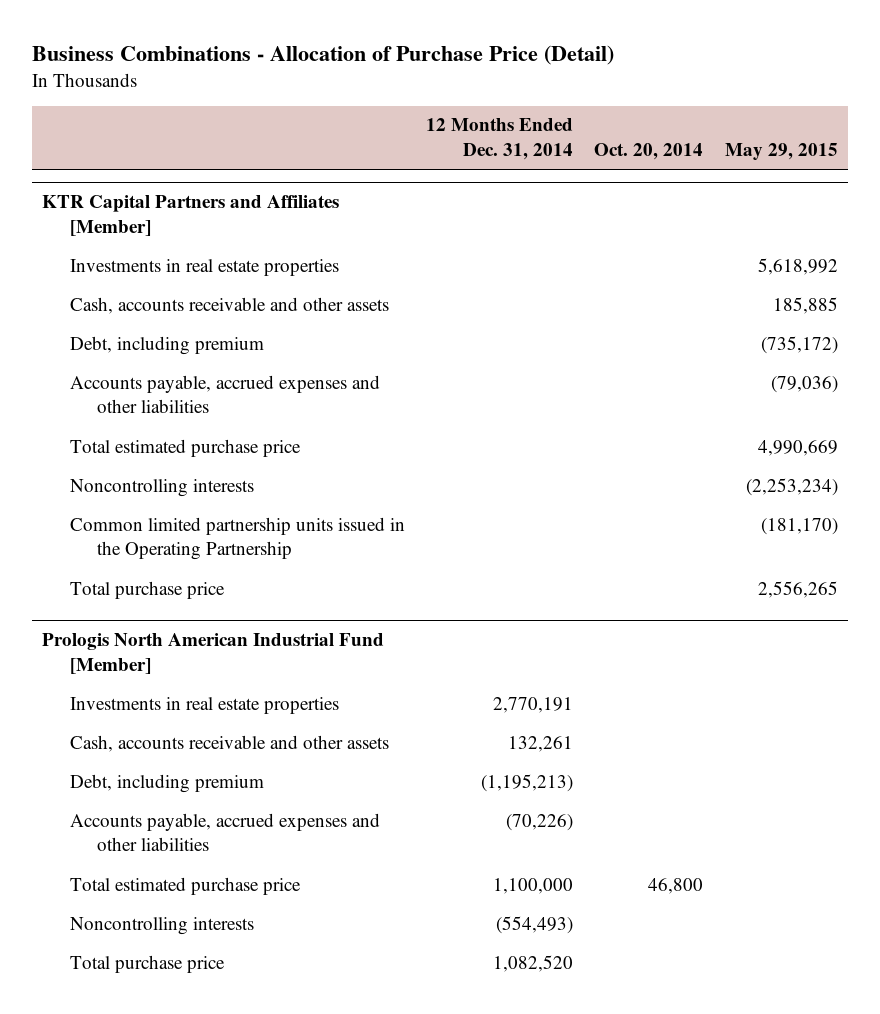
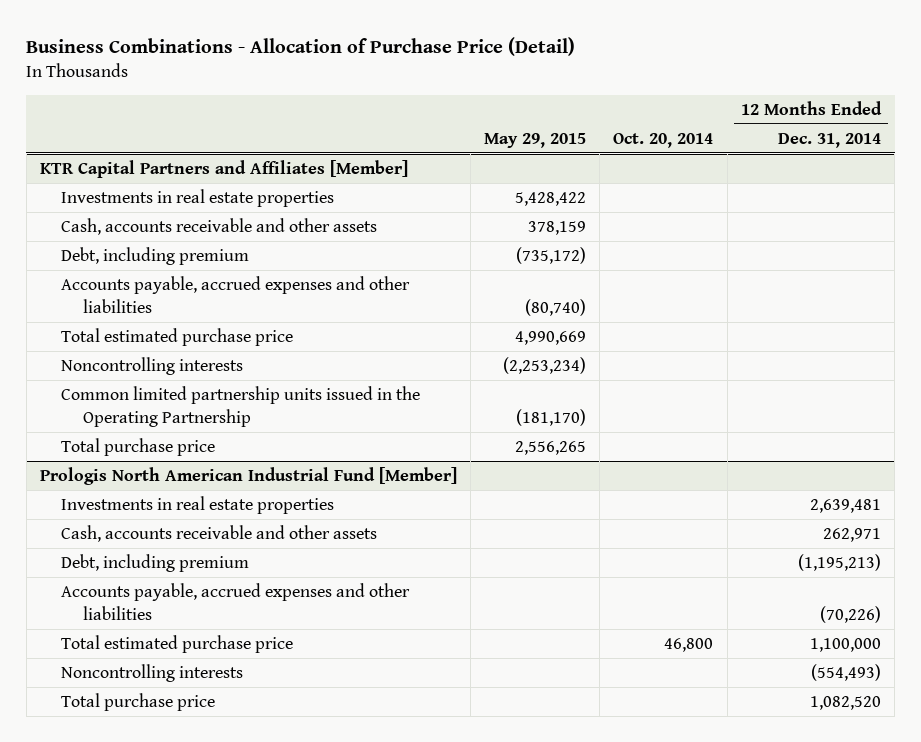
- | 12 Months Ended Dec. 31, 2014 | Oct. 20, 2014 | May 29, 2015
+ | May 29, 2015 | Oct. 20, 2014 | 12 Months Ended Dec. 31, 2014
@ KTR Capital Partners and Affiliates [Member]
- Investments in real estate properties | | | 5,618,992
- Cash, accounts receivable and other assets | | | 185,885
+ Investments in real estate properties | 5,428,422 | |
+ Cash, accounts receivable and other assets | 378,159 | |
- Accounts payable, accrued expenses and other liabilities | | | (79,036)
+ Accounts payable, accrued expenses and other liabilities | (80,740) | |
@ Prologis North American Industrial Fund [Member]
- Investments in real estate properties | 2,770,191 | |
- Cash, accounts receivable and other assets | 132,261 | |
+ Investments in real estate properties | | | 2,639,481
+ Cash, accounts receivable and other assets | | | 262,971

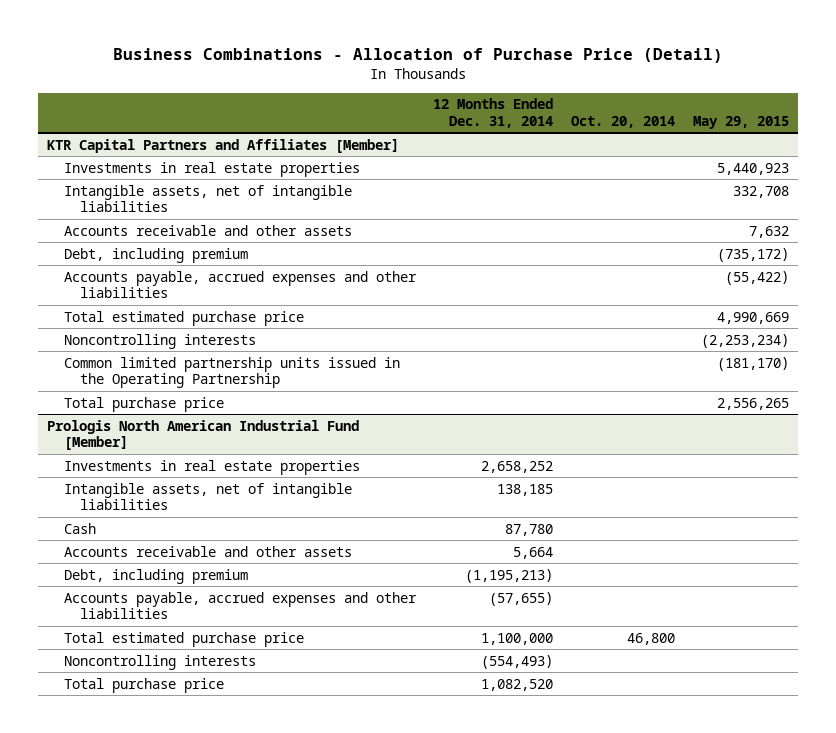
- | May 29, 2015 | Oct. 20, 2014 | 12 Months Ended Dec. 31, 2014
+ | 12 Months Ended Dec. 31, 2014 | Oct. 20, 2014 | May 29, 2015
@ KTR Capital Partners and Affiliates [Member]
- Investments in real estate properties | 5,428,422 | |
- Cash, accounts receivable and other assets | 378,159 | |
+ Investments in real estate properties | | | 5,440,923
+ Intangible assets, net of intangible liabilities | | | 332,708
+ Accounts receivable and other assets | | | 7,632
- Accounts payable, accrued expenses and other liabilities | (80,740) | |
+ Accounts payable, accrued expenses and other liabilities | | | (55,422)
@ Prologis North American Industrial Fund [Member]
- Investments in real estate properties | | | 2,639,481
- Cash, accounts receivable and other assets | | | 262,971
+ Investments in real estate properties | 2,658,252 | |
+ Intangible assets, net of intangible liabilities | 138,185 | |
+ Cash | 87,780 | |
+ Accounts receivable and other assets | 5,664 | |
- Accounts payable, accrued expenses and other liabilities | | | (70,226)
+ Accounts payable, accrued expenses and other liabilities | (57,655) | |

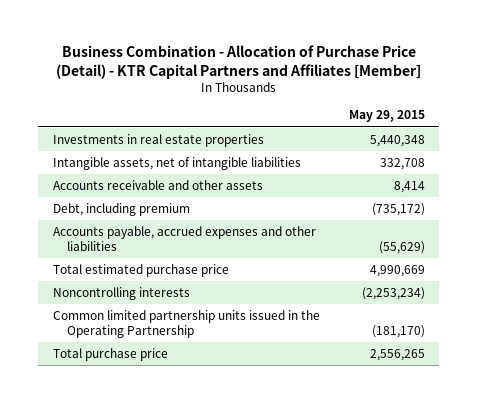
- Business Combinations - Allocation of Purchase Price (Detail)
+ Business Combination - Allocation of Purchase Price (Detail) - KTR Capital Partners and Affiliates [Member]
- | 12 Months Ended Dec. 31, 2014 | Oct. 20, 2014 | May 29, 2015
+ | May 29, 2015
- KTR Capital Partners and Affiliates [Member]
- Investments in real estate properties | | | 5,440,923
+ Investments in real estate properties | 5,440,348
- Accounts receivable and other assets | | | 7,632
+ Accounts receivable and other assets | 8,414
- Accounts payable, accrued expenses and other liabilities | | | (55,422)
+ Accounts payable, accrued expenses and other liabilities | (55,629)
- Prologis North American Industrial Fund [Member]
- Investments in real estate properties | 2,658,252 | |
- Intangible assets, net of intangible liabilities | 138,185 | |
- Cash | 87,780 | |
- Accounts receivable and other assets | 5,664 | |
- Debt, including premium | (1,195,213) | |
- Accounts payable, accrued expenses and other liabilities | (57,655) | |
- Total estimated purchase price | 1,100,000 | 46,800 |
- Noncontrolling interests | (554,493) | |
- Total purchase price | 1,082,520 | |

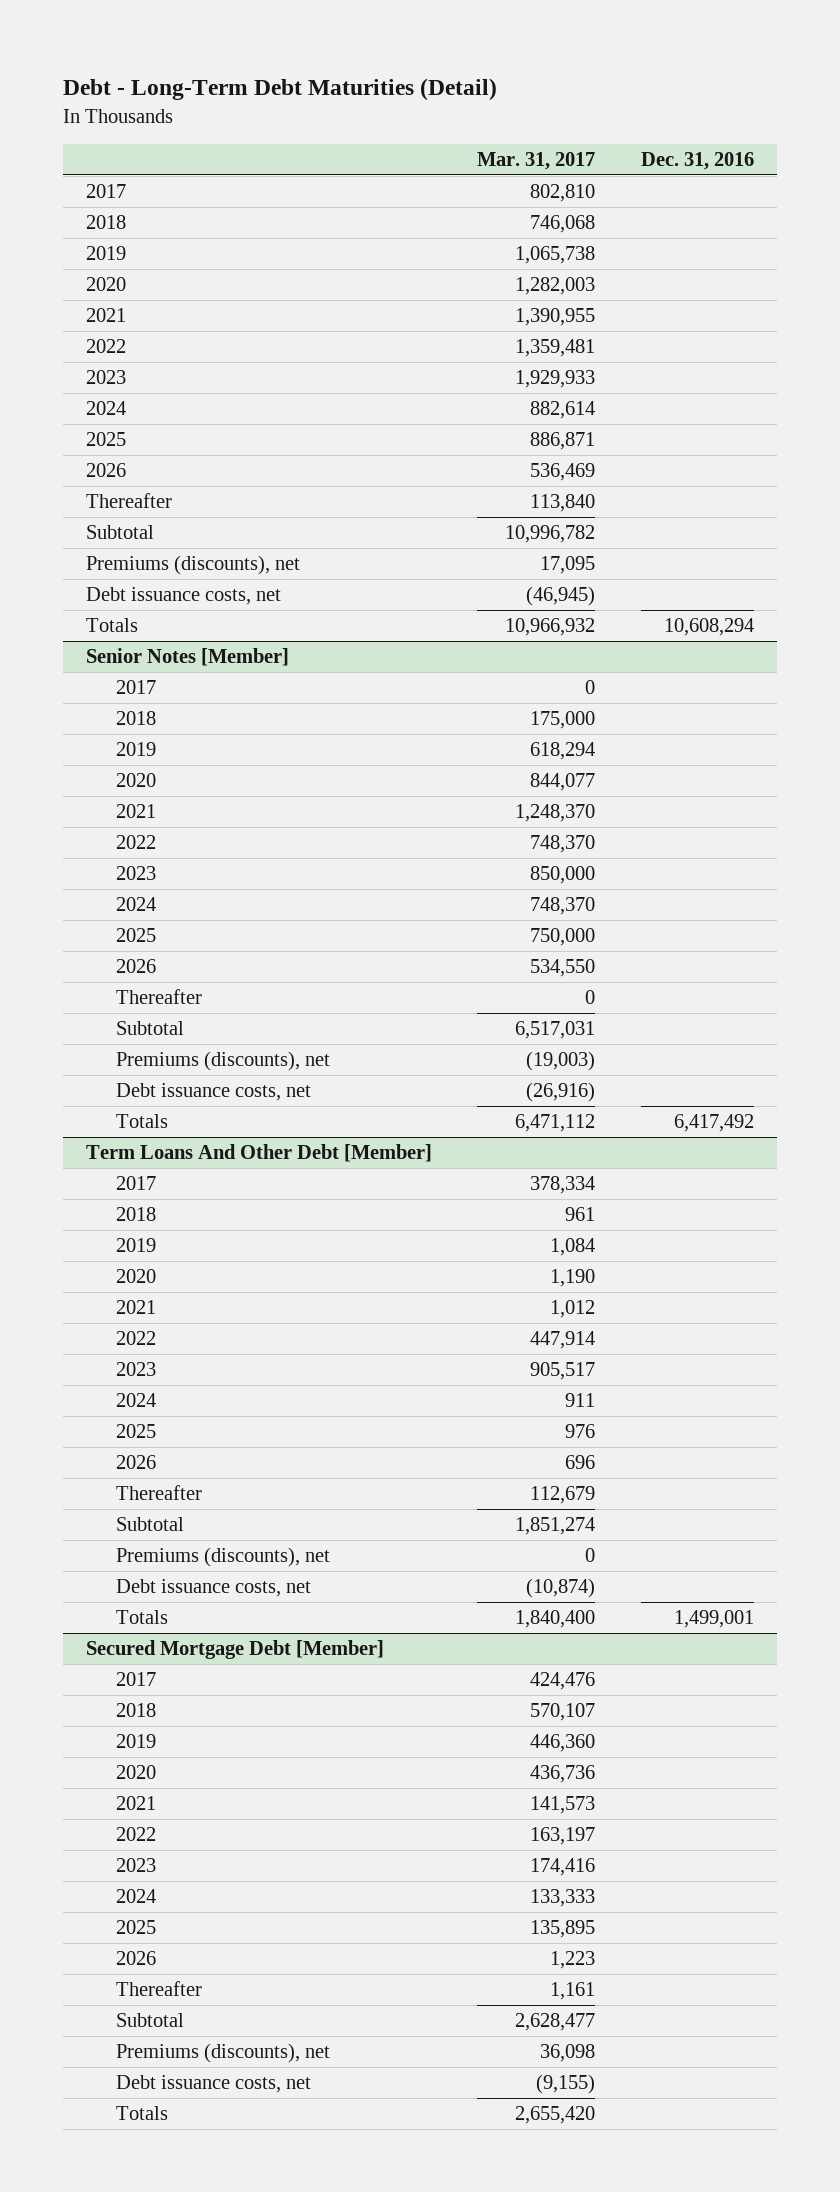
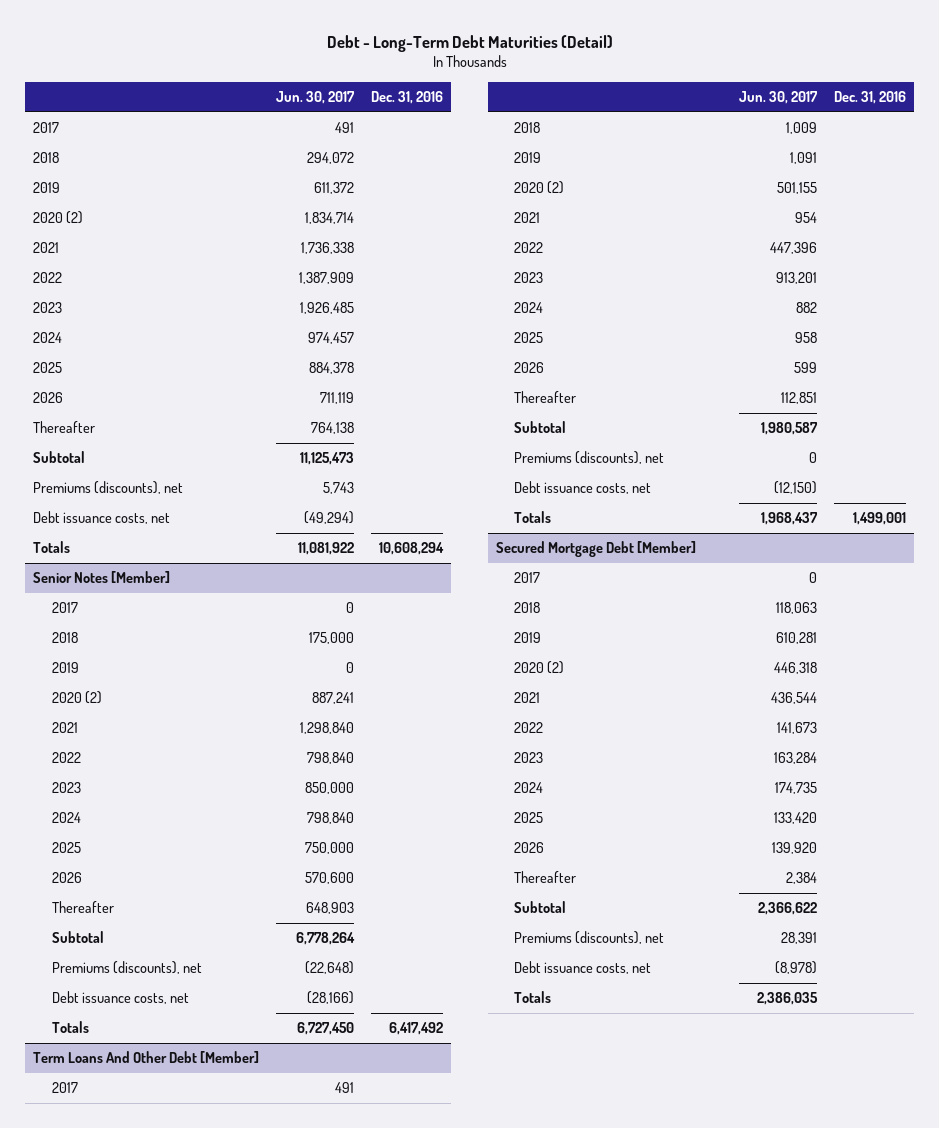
- | Mar. 31, 2017 | Dec. 31, 2016
+ | Jun. 30, 2017 | Dec. 31, 2016
- 2020 | 1,282,003 |
+ 2020 (2) | 1,834,714 |
@ Senior Notes [Member]
- 2020 | 844,077 |
+ 2020 (2) | 887,241 |
@ Term Loans And Other Debt [Member]
- 2020 | 1,190 |
+ 2020 (2) | 501,155 |
@ Secured Mortgage Debt [Member]
- 2020 | 436,736 |
+ 2020 (2) | 446,318 |

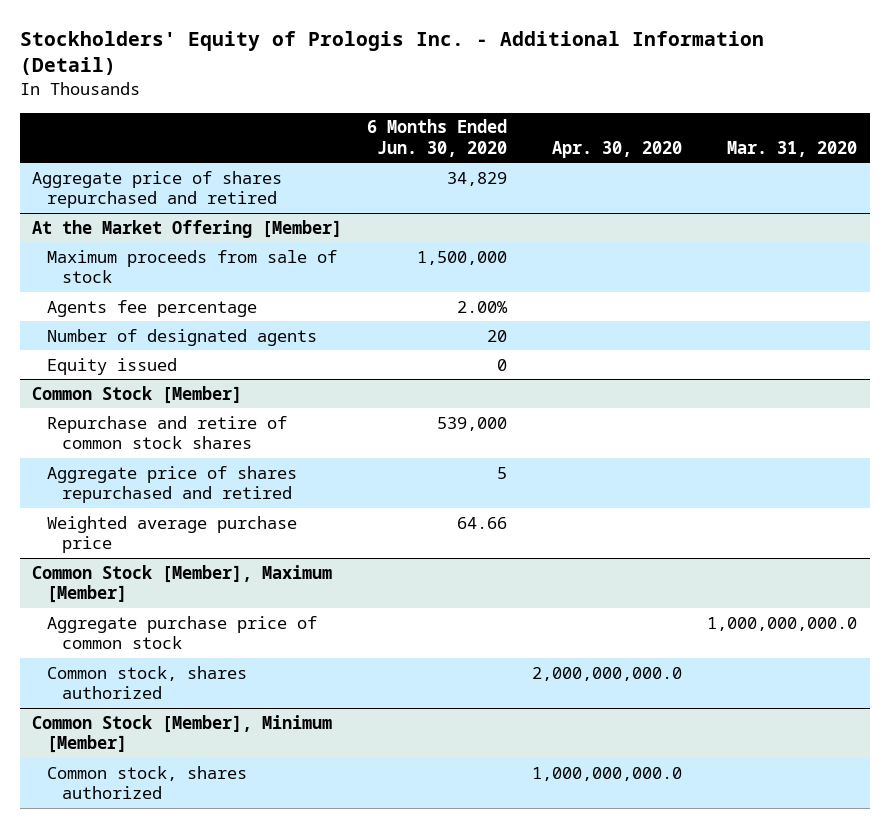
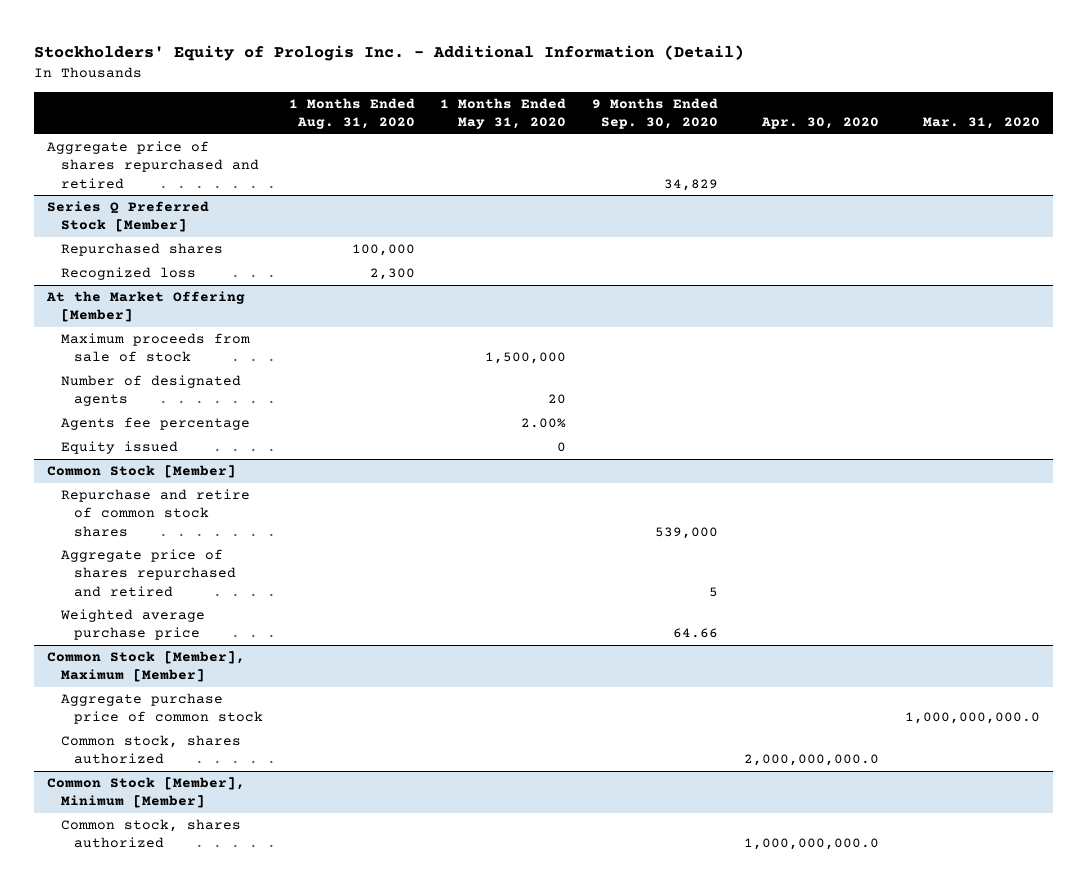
- | 6 Months Ended Jun. 30, 2020 | Apr. 30, 2020 | Mar. 31, 2020
+ | 1 Months Ended Aug. 31, 2020 | 1 Months Ended May 31, 2020 | 9 Months Ended Sep. 30, 2020 | Apr. 30, 2020 | Mar. 31, 2020
+ Series Q Preferred Stock [Member]
+ Repurchased shares | 100,000 | | | |
+ Recognized loss | 2,300 | | | |
@ At the Market Offering [Member]
moved down: Agents fee percentage | | 2.00% | | |

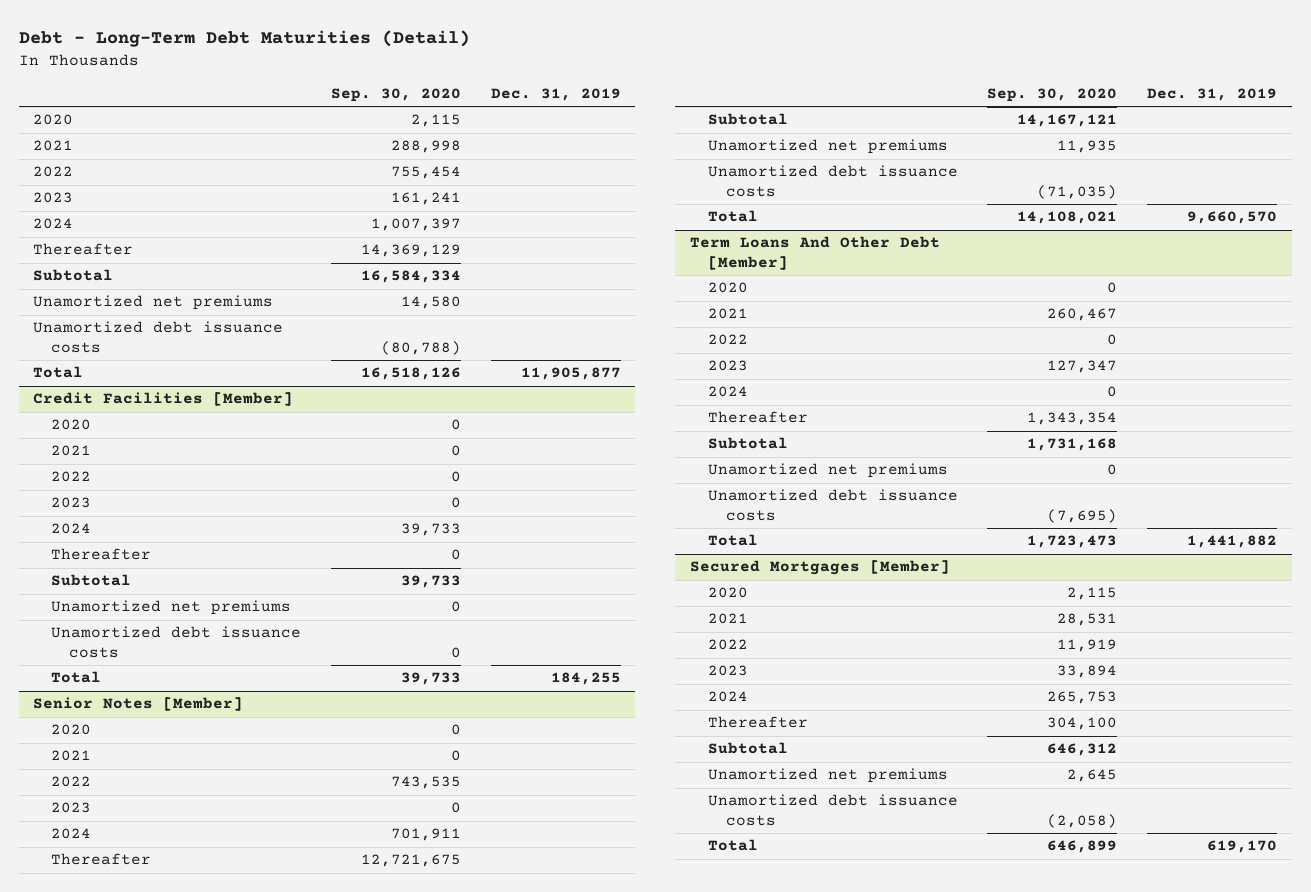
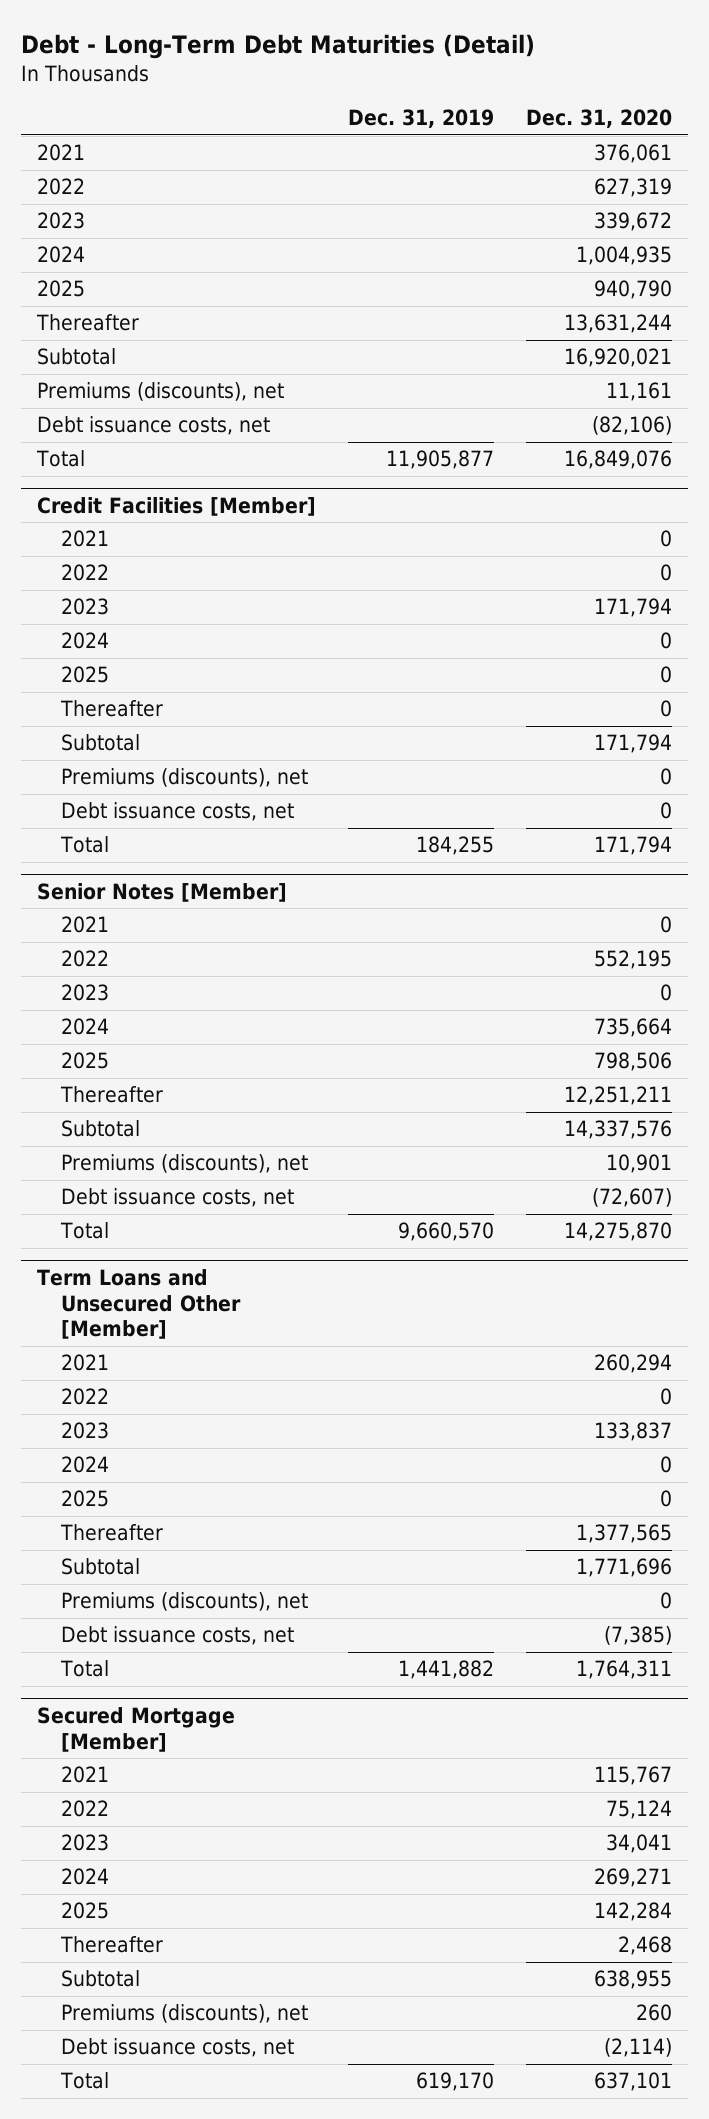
- | Sep. 30, 2020 | Dec. 31, 2019
+ | Dec. 31, 2019 | Dec. 31, 2020
- 2020 | 2,115 |
+ 2025 | | 940,790
- Unamortized net premiums | 14,580 |
- Unamortized debt issuance costs | (80,788) |
+ Premiums (discounts), net | | 11,161
+ Debt issuance costs, net | | (82,106)
@ Credit Facilities [Member]
- 2020 | 0 |
+ 2025 | | 0
- Unamortized net premiums | 0 |
- Unamortized debt issuance costs | 0 |
+ Premiums (discounts), net | | 0
+ Debt issuance costs, net | | 0
@ Senior Notes [Member]
- 2020 | 0 |
+ 2025 | | 798,506
- Unamortized net premiums | 11,935 |
- Unamortized debt issuance costs | (71,035) |
+ Premiums (discounts), net | | 10,901
+ Debt issuance costs, net | | (72,607)
- Term Loans And Other Debt [Member]
- 2020 | 0 |
+ Term Loans and Unsecured Other [Member]
+ 2025 | | 0
- Unamortized net premiums | 0 |
- Unamortized debt issuance costs | (7,695) |
+ Premiums (discounts), net | | 0
+ Debt issuance costs, net | | (7,385)
- Secured Mortgages [Member]
- 2020 | 2,115 |
+ Secured Mortgage [Member]
+ 2025 | | 142,284
- Unamortized net premiums | 2,645 |
- Unamortized debt issuance costs | (2,058) |
+ Premiums (discounts), net | | 260
+ Debt issuance costs, net | | (2,114)

